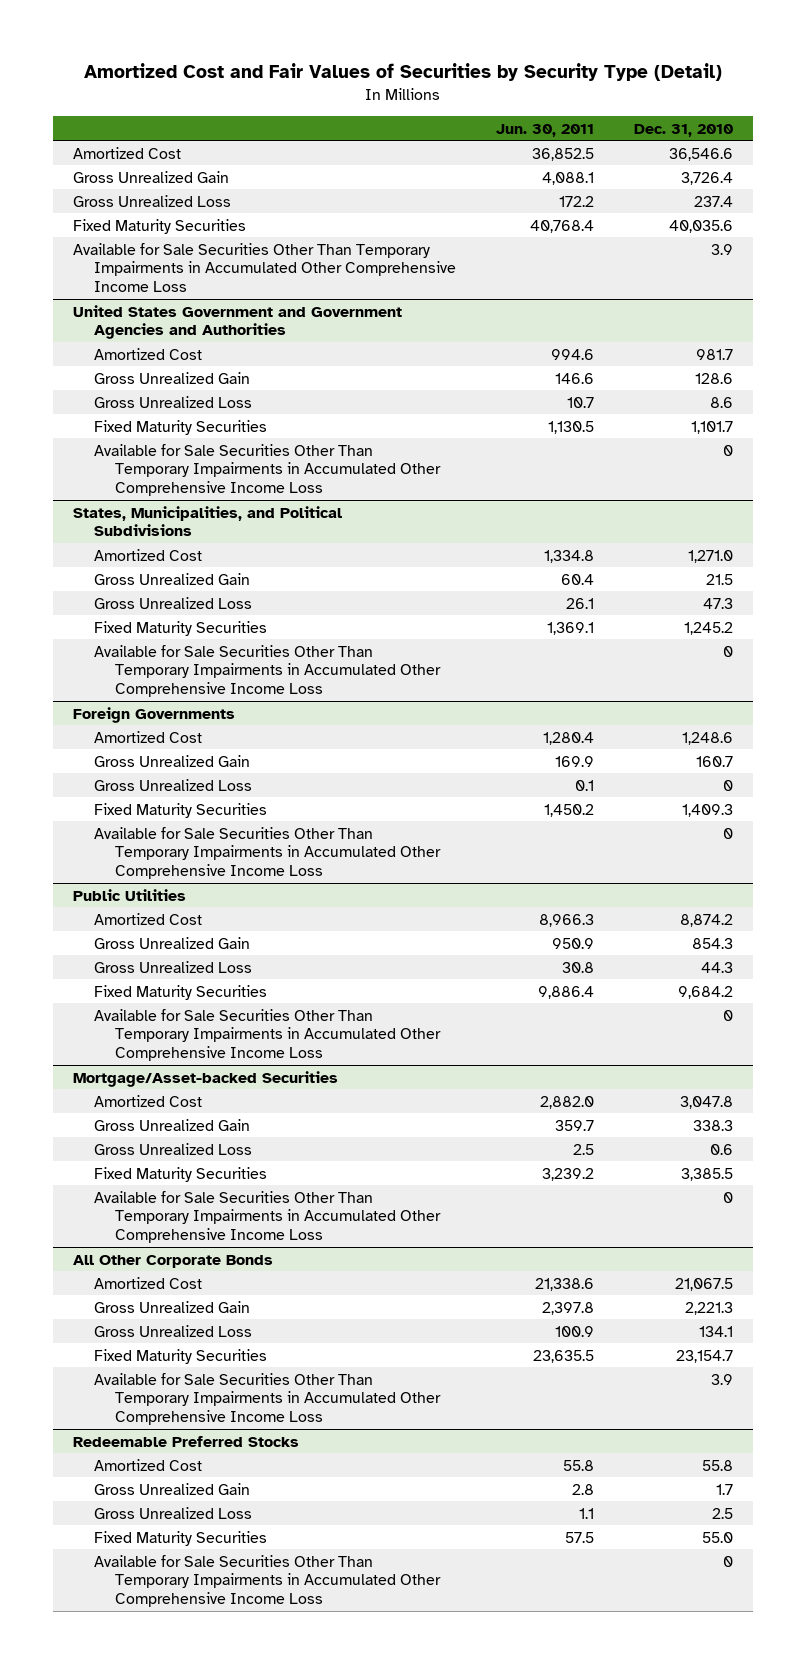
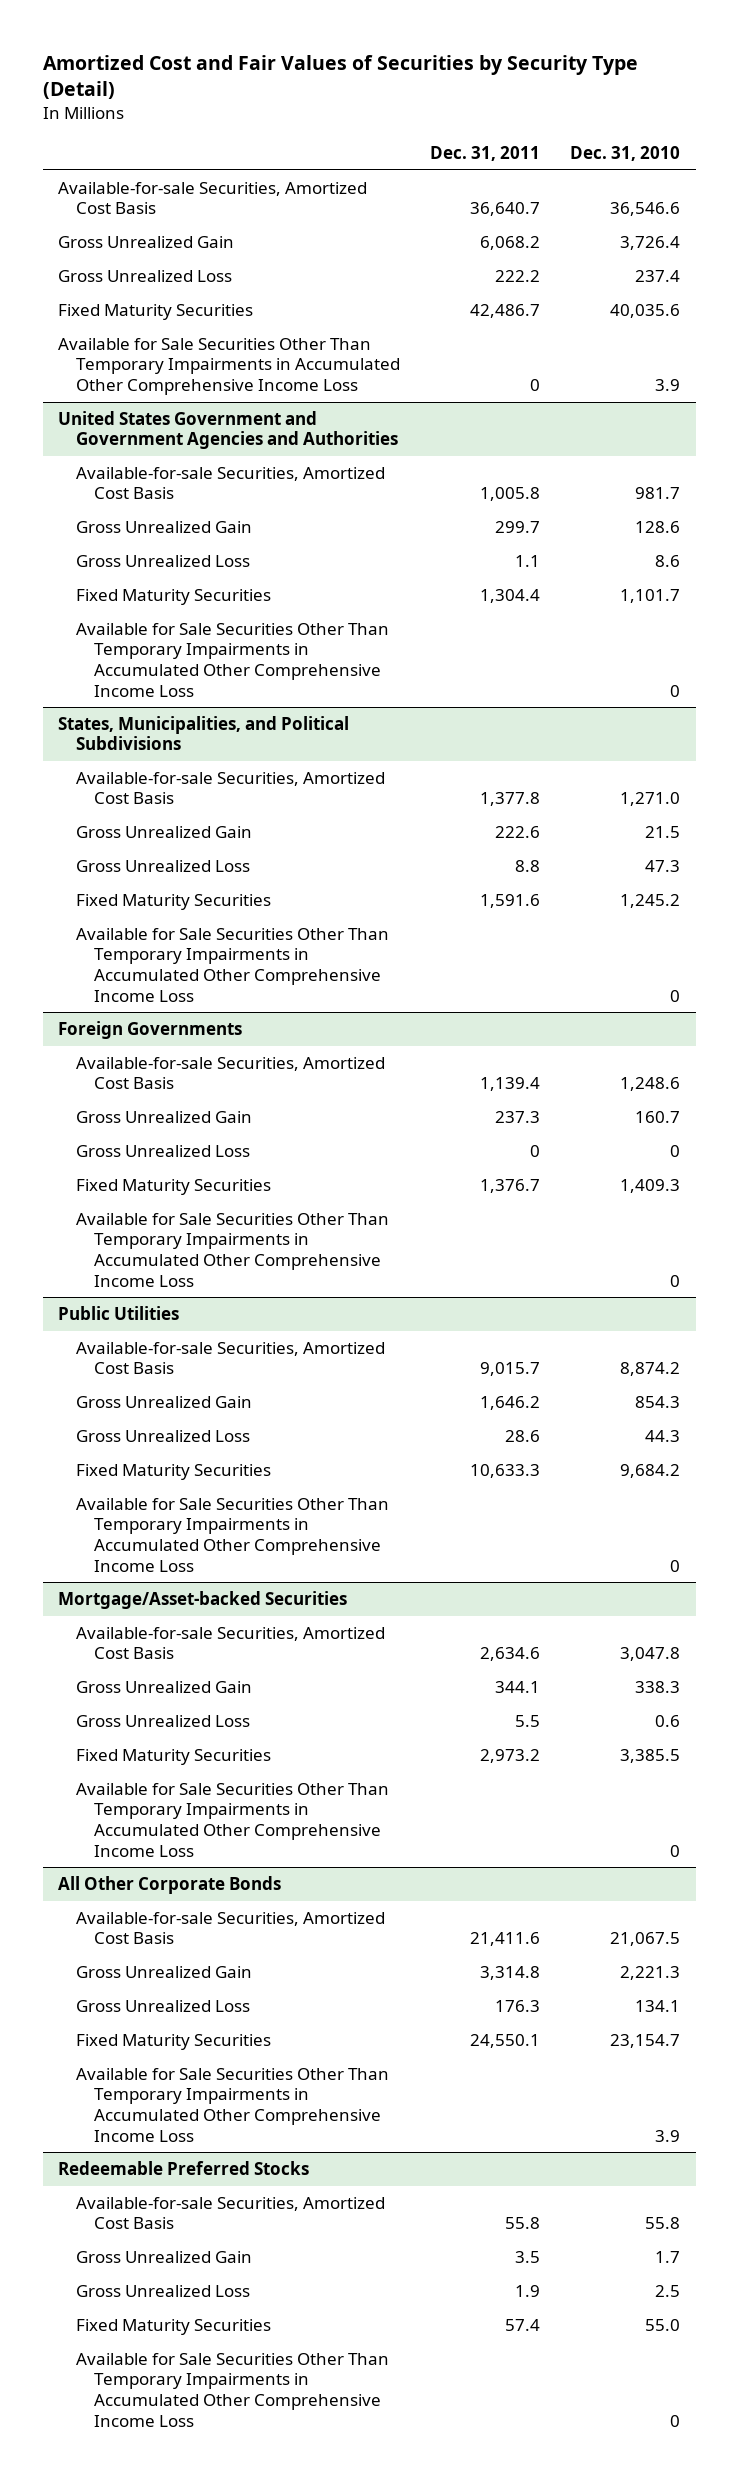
- | Jun. 30, 2011 | Dec. 31, 2010
+ | Dec. 31, 2011 | Dec. 31, 2010
- Amortized Cost | 36,852.5 | 36,546.6
+ Available-for-sale Securities, Amortized Cost Basis | 36,640.7 | 36,546.6
@ United States Government and Government Agencies and Authorities
- Amortized Cost | 994.6 | 981.7
+ Available-for-sale Securities, Amortized Cost Basis | 1,005.8 | 981.7
@ States, Municipalities, and Political Subdivisions
- Amortized Cost | 1,334.8 | 1,271.0
+ Available-for-sale Securities, Amortized Cost Basis | 1,377.8 | 1,271.0
@ Foreign Governments
- Amortized Cost | 1,280.4 | 1,248.6
+ Available-for-sale Securities, Amortized Cost Basis | 1,139.4 | 1,248.6
@ Public Utilities
- Amortized Cost | 8,966.3 | 8,874.2
+ Available-for-sale Securities, Amortized Cost Basis | 9,015.7 | 8,874.2
@ Mortgage/Asset-backed Securities
- Amortized Cost | 2,882.0 | 3,047.8
+ Available-for-sale Securities, Amortized Cost Basis | 2,634.6 | 3,047.8
@ All Other Corporate Bonds
- Amortized Cost | 21,338.6 | 21,067.5
+ Available-for-sale Securities, Amortized Cost Basis | 21,411.6 | 21,067.5
@ Redeemable Preferred Stocks
- Amortized Cost | 55.8 | 55.8
+ Available-for-sale Securities, Amortized Cost Basis | 55.8 | 55.8

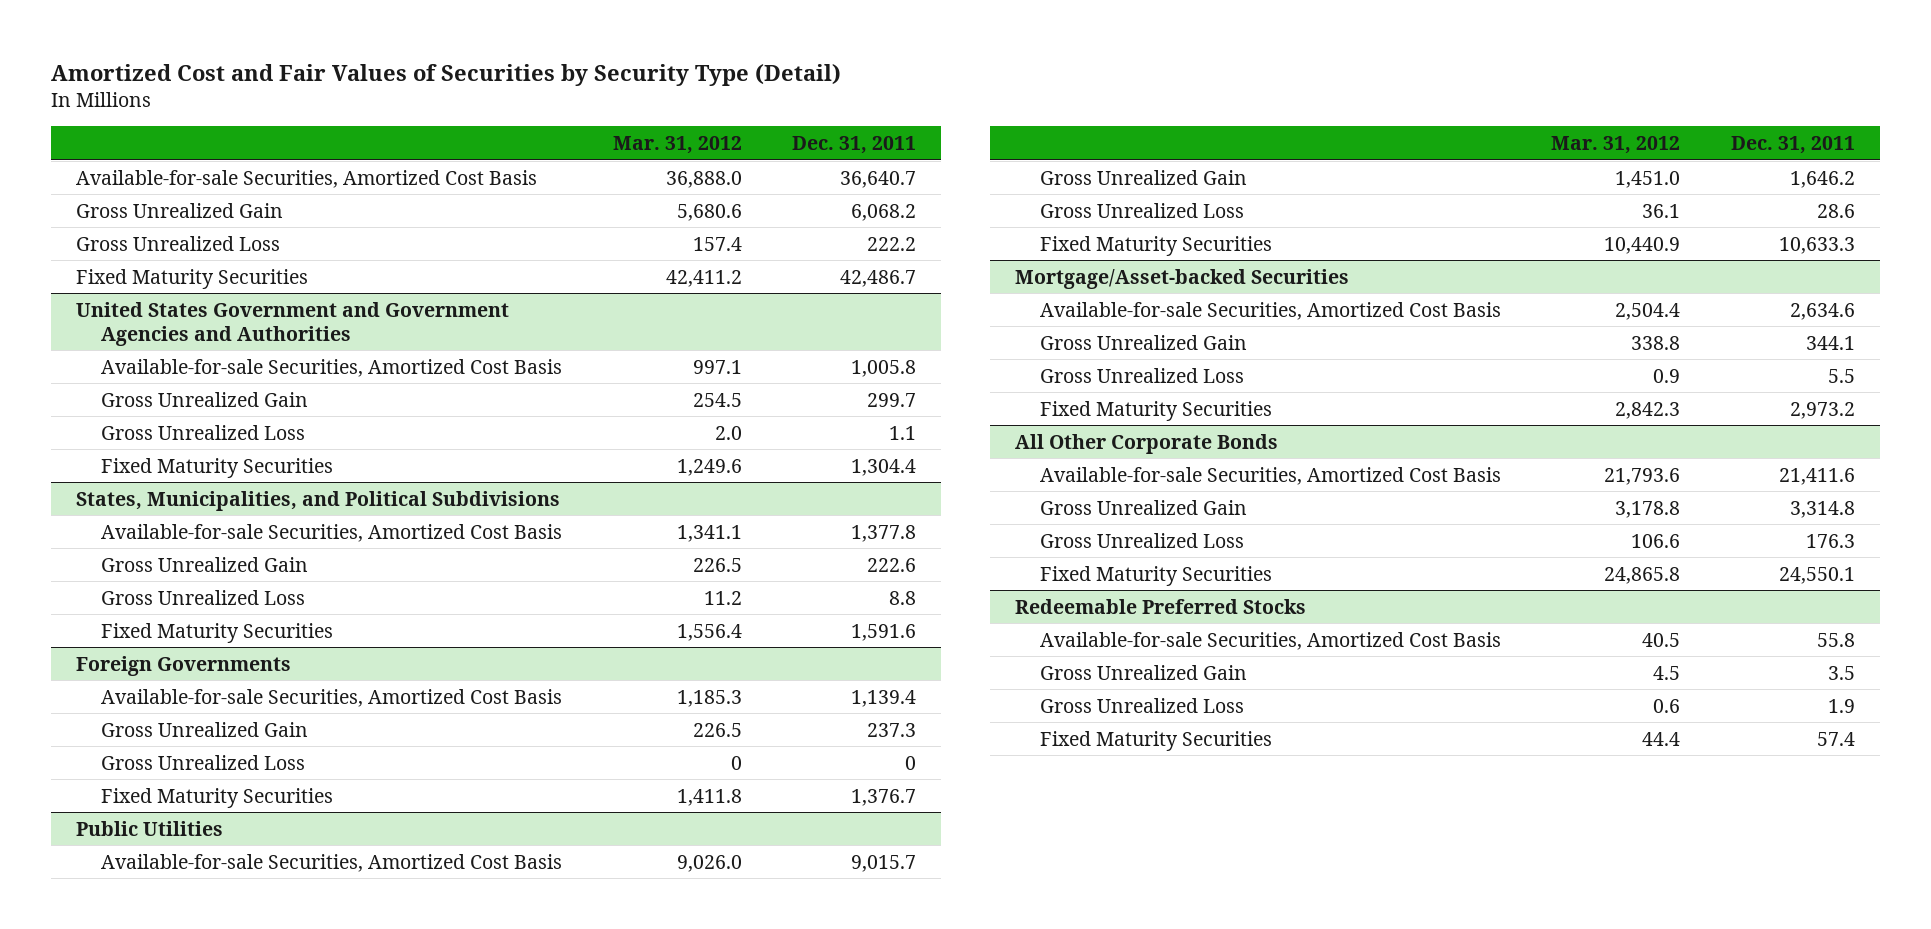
- | Dec. 31, 2011 | Dec. 31, 2010
+ | Mar. 31, 2012 | Dec. 31, 2011
- Available for Sale Securities Other Than Temporary Impairments in Accumulated Other Comprehensive Income Loss | 0 | 3.9
@ United States Government and Government Agencies and Authorities
- Available for Sale Securities Other Than Temporary Impairments in Accumulated Other Comprehensive Income Loss | | 0
@ States, Municipalities, and Political Subdivisions
- Available for Sale Securities Other Than Temporary Impairments in Accumulated Other Comprehensive Income Loss | | 0
@ Foreign Governments
- Available for Sale Securities Other Than Temporary Impairments in Accumulated Other Comprehensive Income Loss | | 0
@ Public Utilities
- Available for Sale Securities Other Than Temporary Impairments in Accumulated Other Comprehensive Income Loss | | 0
@ Mortgage/Asset-backed Securities
- Available for Sale Securities Other Than Temporary Impairments in Accumulated Other Comprehensive Income Loss | | 0
@ All Other Corporate Bonds
- Available for Sale Securities Other Than Temporary Impairments in Accumulated Other Comprehensive Income Loss | | 3.9
@ Redeemable Preferred Stocks
- Available for Sale Securities Other Than Temporary Impairments in Accumulated Other Comprehensive Income Loss | | 0

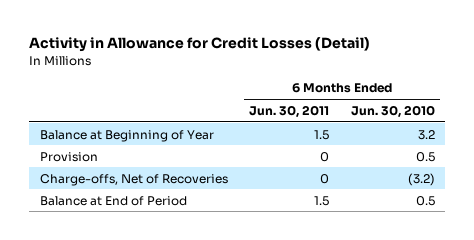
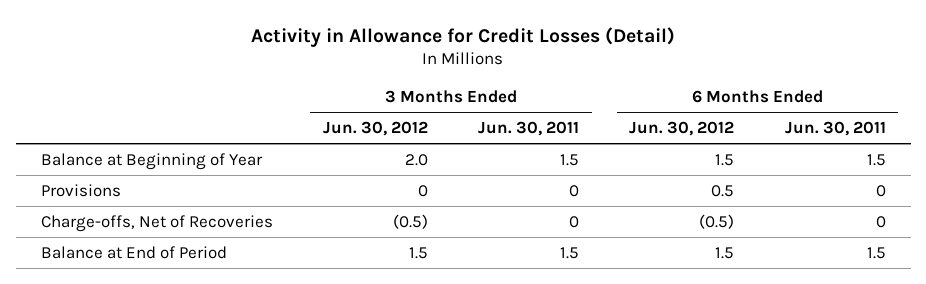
- | 6 Months Ended Jun. 30, 2011 | 6 Months Ended Jun. 30, 2010
+ | 3 Months Ended Jun. 30, 2012 | 3 Months Ended Jun. 30, 2011 | 6 Months Ended Jun. 30, 2012 | 6 Months Ended Jun. 30, 2011
- Provision | 0 | 0.5
+ Provisions | 0 | 0 | 0.5 | 0

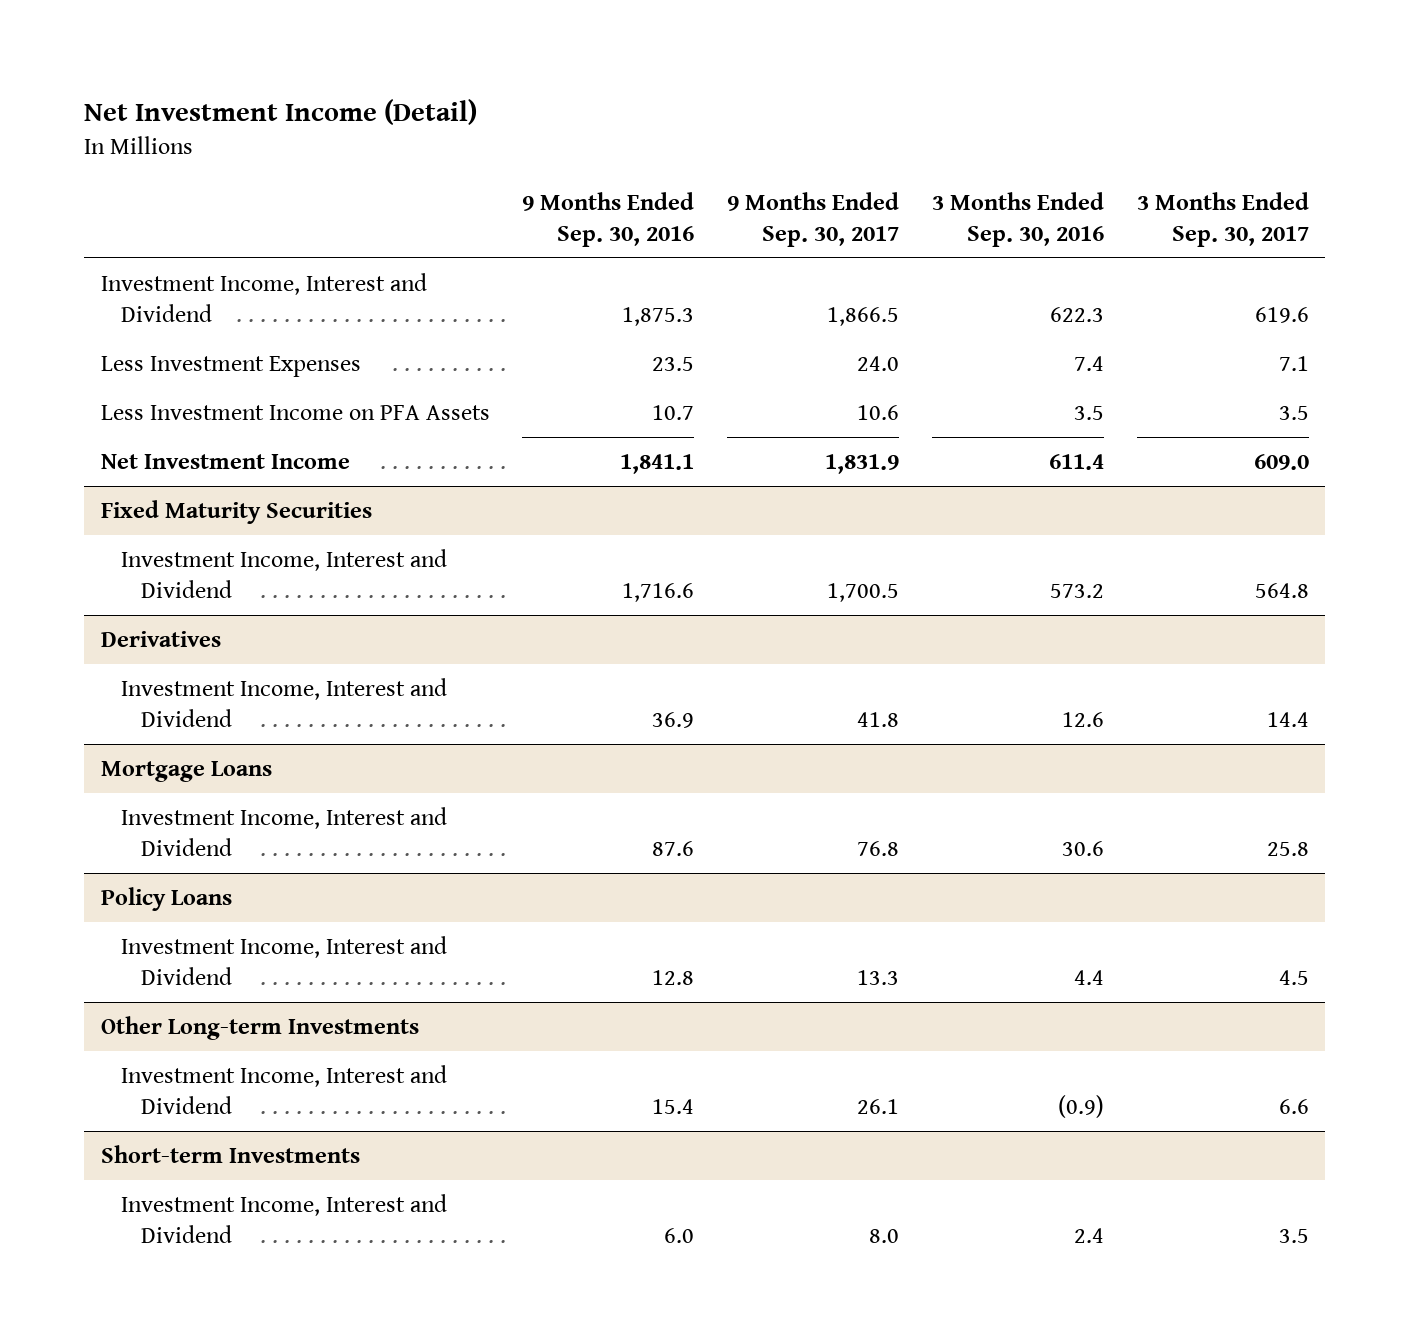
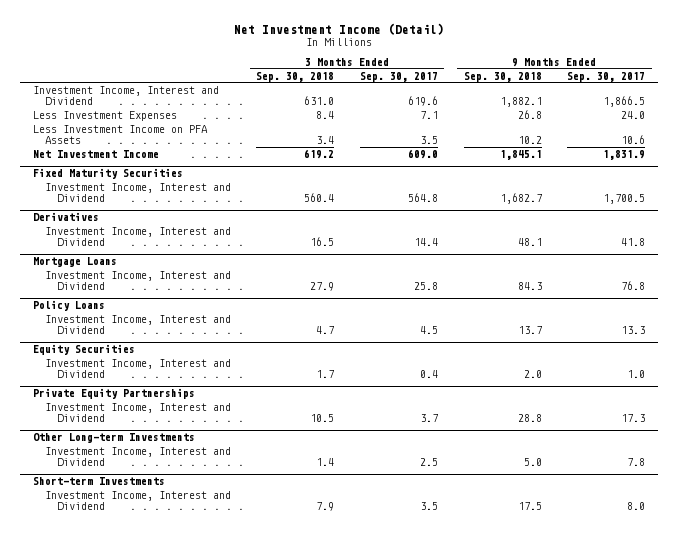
- | 9 Months Ended Sep. 30, 2016 | 9 Months Ended Sep. 30, 2017 | 3 Months Ended Sep. 30, 2016 | 3 Months Ended Sep. 30, 2017
+ | 3 Months Ended Sep. 30, 2018 | 3 Months Ended Sep. 30, 2017 | 9 Months Ended Sep. 30, 2018 | 9 Months Ended Sep. 30, 2017
+ Equity Securities
+ Investment Income, Interest and Dividend | 1.7 | 0.4 | 2.0 | 1.0
+ Private Equity Partnerships
+ Investment Income, Interest and Dividend | 10.5 | 3.7 | 28.8 | 17.3
@ Other Long-term Investments
- Investment Income, Interest and Dividend | 15.4 | 26.1 | (0.9) | 6.6
+ Investment Income, Interest and Dividend | 1.4 | 2.5 | 5.0 | 7.8

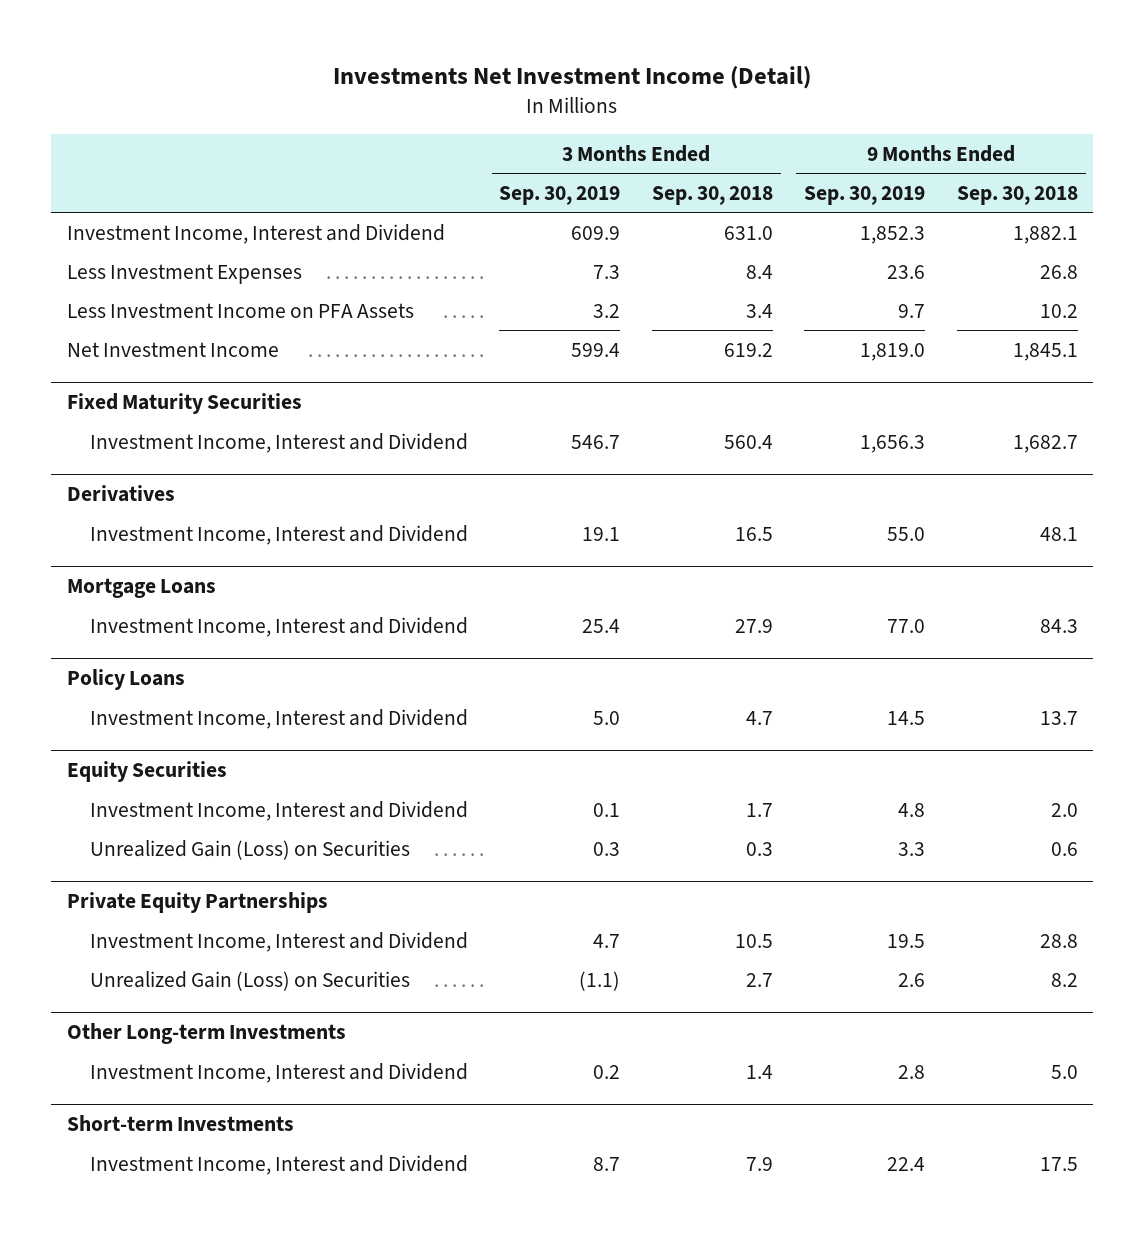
- Net Investment Income (Detail)
+ Investments Net Investment Income (Detail)
- | 3 Months Ended Sep. 30, 2018 | 3 Months Ended Sep. 30, 2017 | 9 Months Ended Sep. 30, 2018 | 9 Months Ended Sep. 30, 2017
+ | 3 Months Ended Sep. 30, 2019 | 3 Months Ended Sep. 30, 2018 | 9 Months Ended Sep. 30, 2019 | 9 Months Ended Sep. 30, 2018
@ Equity Securities
+ Unrealized Gain (Loss) on Securities | 0.3 | 0.3 | 3.3 | 0.6
@ Private Equity Partnerships
+ Unrealized Gain (Loss) on Securities | (1.1) | 2.7 | 2.6 | 8.2

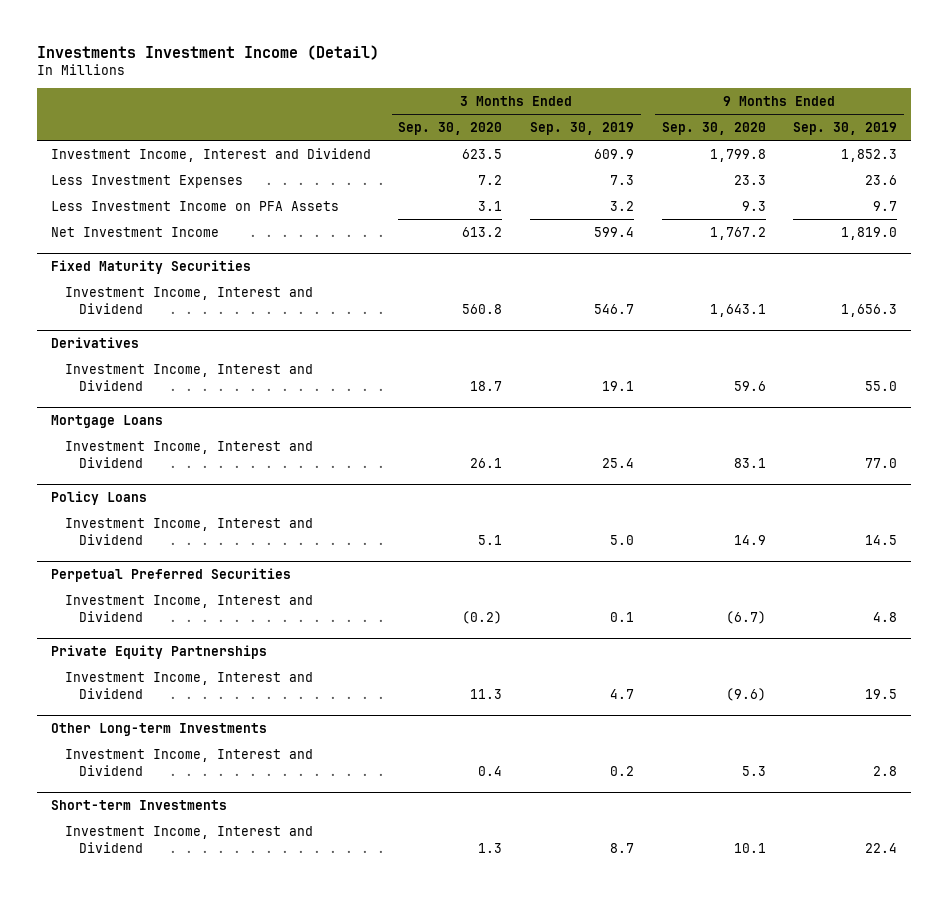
- Investments Net Investment Income (Detail)
+ Investments Investment Income (Detail)
- | 3 Months Ended Sep. 30, 2019 | 3 Months Ended Sep. 30, 2018 | 9 Months Ended Sep. 30, 2019 | 9 Months Ended Sep. 30, 2018
+ | 3 Months Ended Sep. 30, 2020 | 3 Months Ended Sep. 30, 2019 | 9 Months Ended Sep. 30, 2020 | 9 Months Ended Sep. 30, 2019
- Equity Securities
+ Perpetual Preferred Securities
- Unrealized Gain (Loss) on Securities | 0.3 | 0.3 | 3.3 | 0.6
@ Private Equity Partnerships
- Unrealized Gain (Loss) on Securities | (1.1) | 2.7 | 2.6 | 8.2

